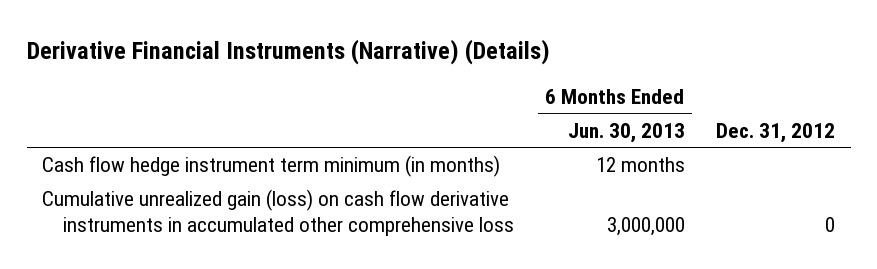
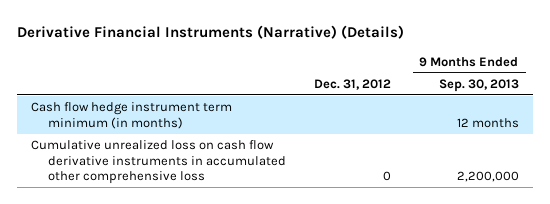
- | 6 Months Ended Jun. 30, 2013 | Dec. 31, 2012
+ | Dec. 31, 2012 | 9 Months Ended Sep. 30, 2013
- Cumulative unrealized gain (loss) on cash flow derivative instruments in accumulated other comprehensive loss | 3,000,000 | 0
+ Cumulative unrealized loss on cash flow derivative instruments in accumulated other comprehensive loss | 0 | 2,200,000

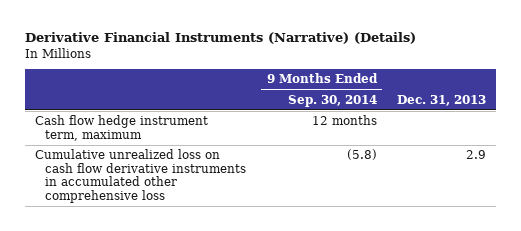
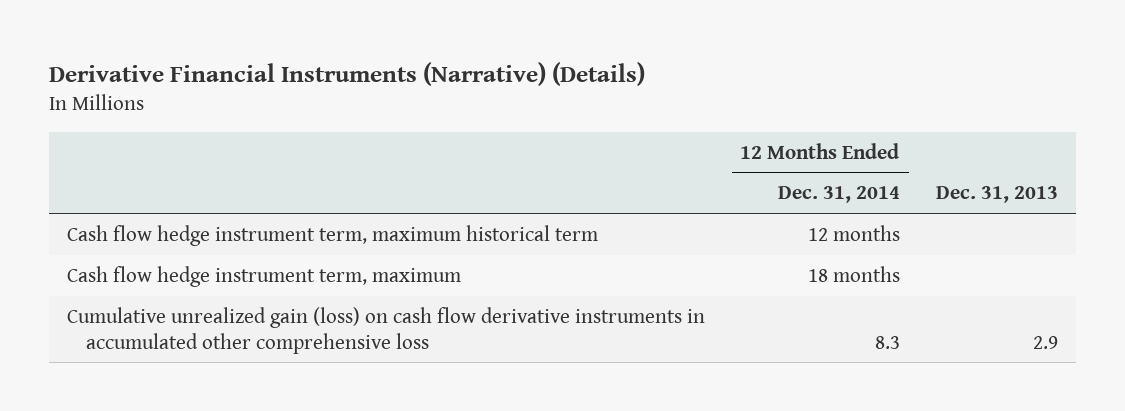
- | 9 Months Ended Sep. 30, 2014 | Dec. 31, 2013
+ | 12 Months Ended Dec. 31, 2014 | Dec. 31, 2013
+ Cash flow hedge instrument term, maximum historical term | 12 months |
- Cumulative unrealized loss on cash flow derivative instruments in accumulated other comprehensive loss | (5.8) | 2.9
+ Cumulative unrealized gain (loss) on cash flow derivative instruments in accumulated other comprehensive loss | 8.3 | 2.9

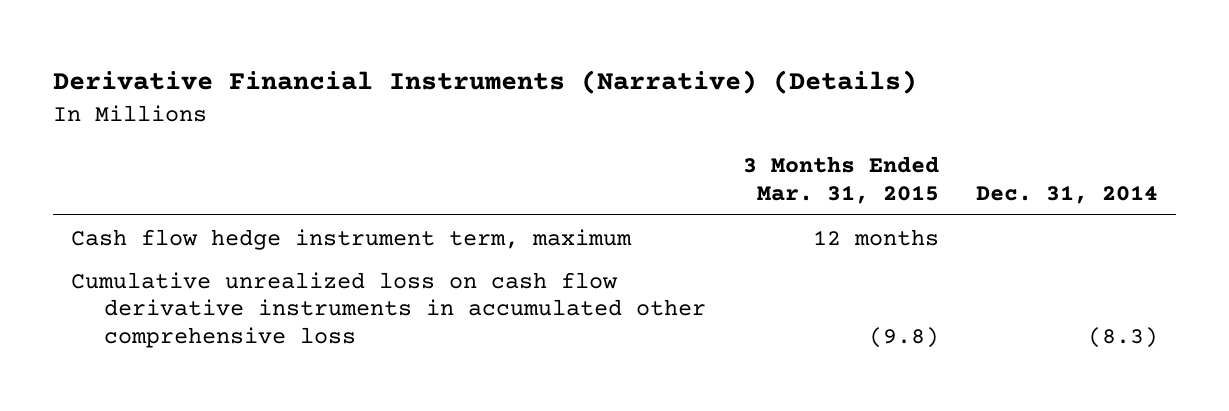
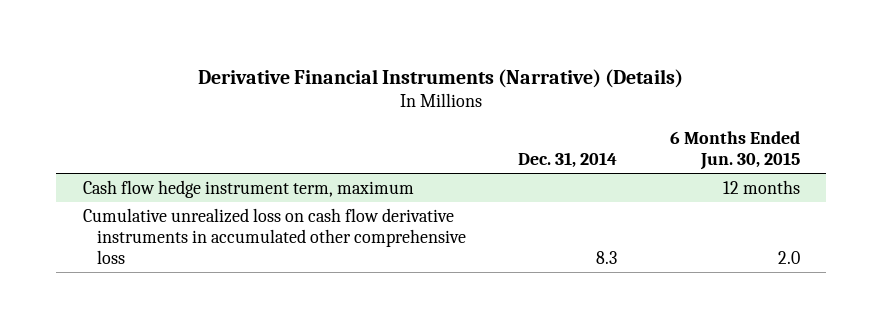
- | 3 Months Ended Mar. 31, 2015 | Dec. 31, 2014
+ | Dec. 31, 2014 | 6 Months Ended Jun. 30, 2015
- Cumulative unrealized loss on cash flow derivative instruments in accumulated other comprehensive loss | (9.8) | (8.3)
+ Cumulative unrealized loss on cash flow derivative instruments in accumulated other comprehensive loss | 8.3 | 2.0

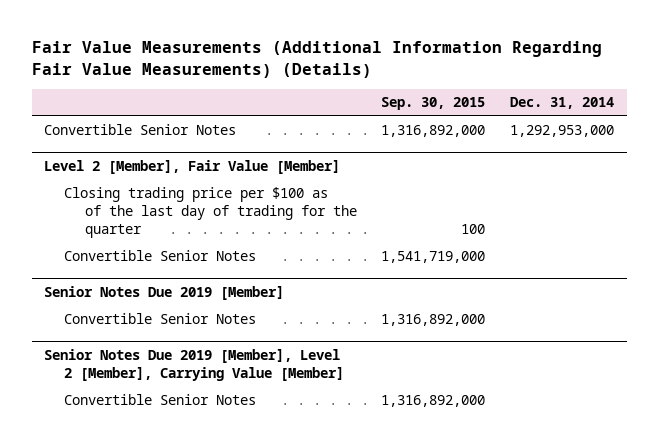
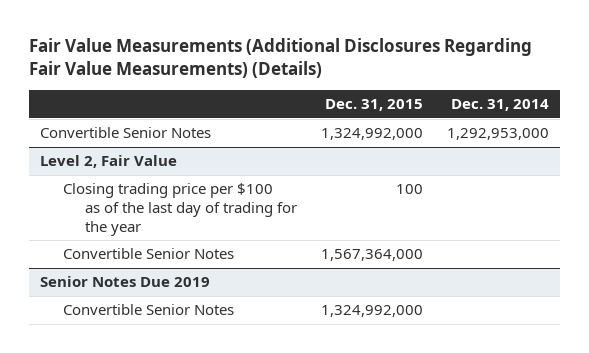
- Fair Value Measurements (Additional Information Regarding Fair Value Measurements) (Details)
+ Fair Value Measurements (Additional Disclosures Regarding Fair Value Measurements) (Details)
- | Sep. 30, 2015 | Dec. 31, 2014
+ | Dec. 31, 2015 | Dec. 31, 2014
- Level 2 [Member], Fair Value [Member]
- Closing trading price per $100 as of the last day of trading for the quarter | 100 |
+ Level 2, Fair Value
+ Closing trading price per $100 as of the last day of trading for the year | 100 |
- Senior Notes Due 2019 [Member]
+ Senior Notes Due 2019
- Senior Notes Due 2019 [Member], Level 2 [Member], Carrying Value [Member]
- Convertible Senior Notes | 1,316,892,000 |

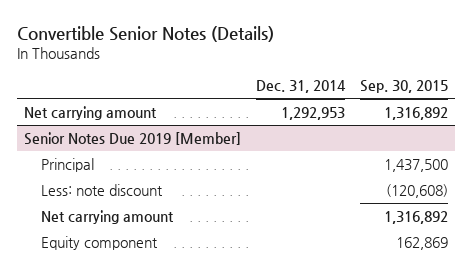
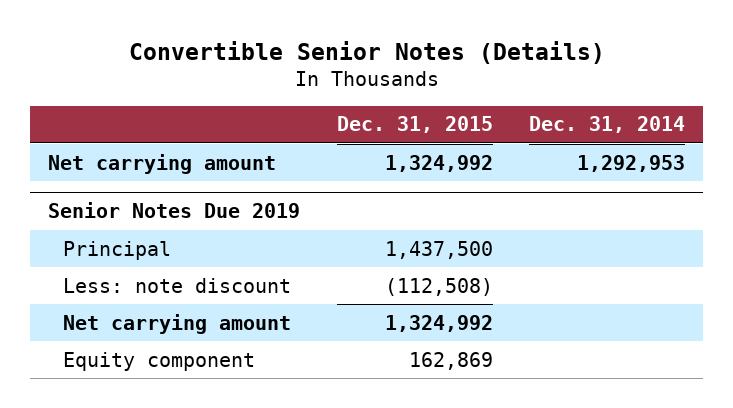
- | Dec. 31, 2014 | Sep. 30, 2015
+ | Dec. 31, 2015 | Dec. 31, 2014
- Senior Notes Due 2019 [Member]
+ Senior Notes Due 2019

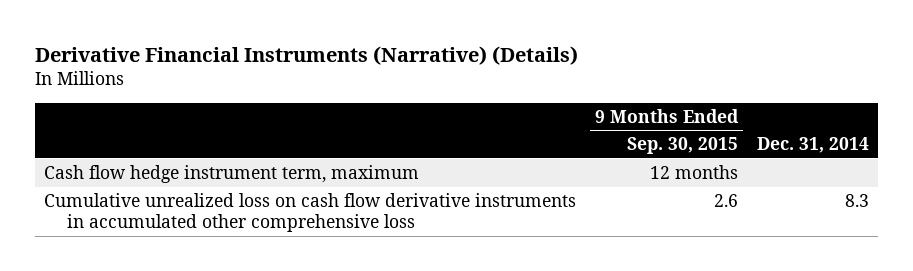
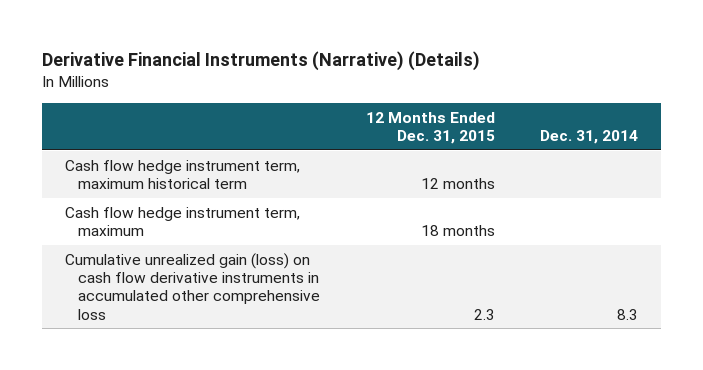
- | 9 Months Ended Sep. 30, 2015 | Dec. 31, 2014
+ | 12 Months Ended Dec. 31, 2015 | Dec. 31, 2014
+ Cash flow hedge instrument term, maximum historical term | 12 months |
- Cumulative unrealized loss on cash flow derivative instruments in accumulated other comprehensive loss | 2.6 | 8.3
+ Cumulative unrealized gain (loss) on cash flow derivative instruments in accumulated other comprehensive loss | 2.3 | 8.3

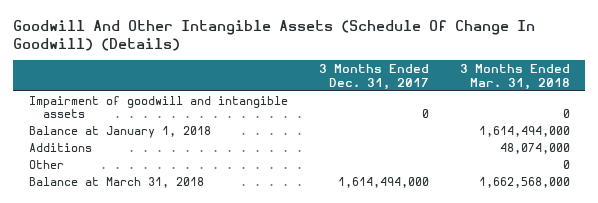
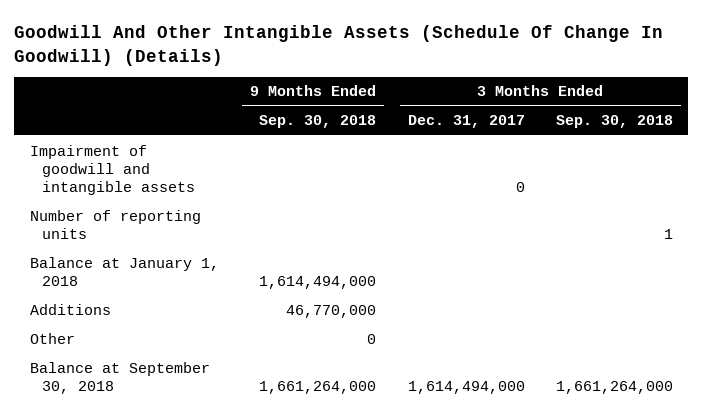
- | 3 Months Ended Dec. 31, 2017 | 3 Months Ended Mar. 31, 2018
+ | 9 Months Ended Sep. 30, 2018 | 3 Months Ended Dec. 31, 2017 | 3 Months Ended Sep. 30, 2018
+ Number of reporting units | | | 1
- Balance at March 31, 2018 | 1,614,494,000 | 1,662,568,000
+ Balance at September 30, 2018 | 1,661,264,000 | 1,614,494,000 | 1,661,264,000

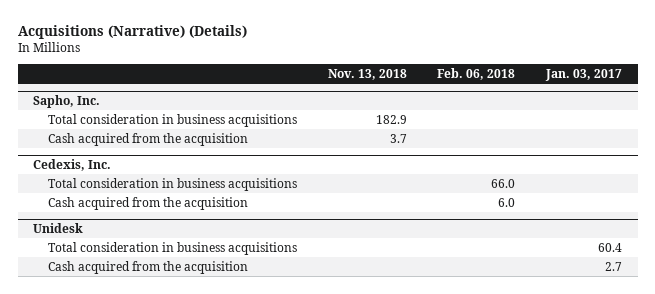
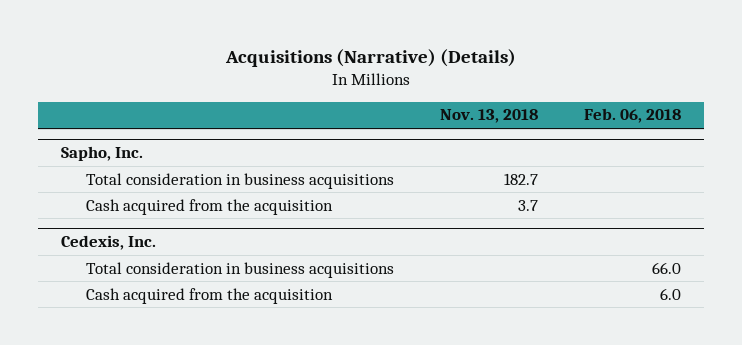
- | Nov. 13, 2018 | Feb. 06, 2018 | Jan. 03, 2017
+ | Nov. 13, 2018 | Feb. 06, 2018
@ Sapho, Inc.
- Total consideration in business acquisitions | 182.9 | |
+ Total consideration in business acquisitions | 182.7 |
- Unidesk
- Total consideration in business acquisitions | | | 60.4
- Cash acquired from the acquisition | | | 2.7

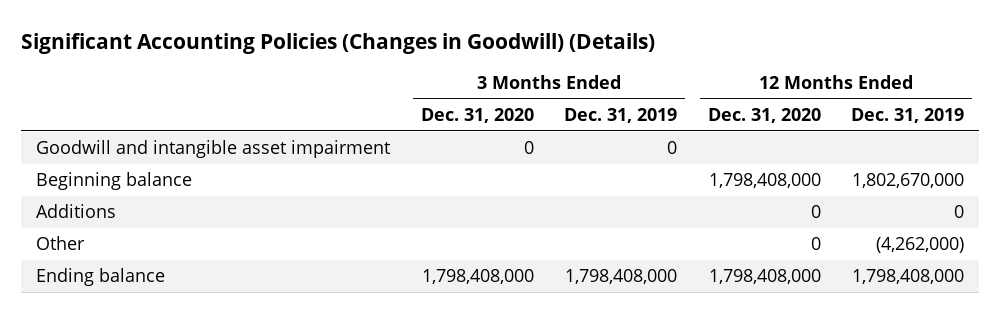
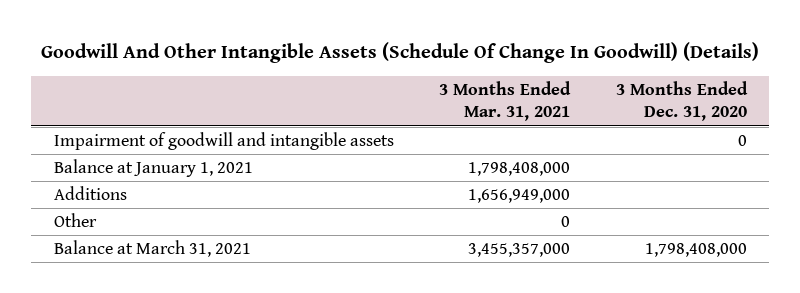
- Significant Accounting Policies (Changes in Goodwill) (Details)
+ Goodwill And Other Intangible Assets (Schedule Of Change In Goodwill) (Details)
- | 3 Months Ended Dec. 31, 2020 | 3 Months Ended Dec. 31, 2019 | 12 Months Ended Dec. 31, 2020 | 12 Months Ended Dec. 31, 2019
+ | 3 Months Ended Mar. 31, 2021 | 3 Months Ended Dec. 31, 2020
- Goodwill and intangible asset impairment | 0 | 0 | |
- Beginning balance | | | 1,798,408,000 | 1,802,670,000
+ Impairment of goodwill and intangible assets | | 0
+ Balance at January 1, 2021 | 1,798,408,000 |
- Ending balance | 1,798,408,000 | 1,798,408,000 | 1,798,408,000 | 1,798,408,000
+ Balance at March 31, 2021 | 3,455,357,000 | 1,798,408,000

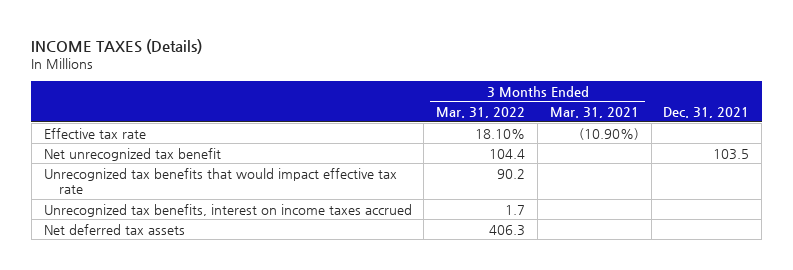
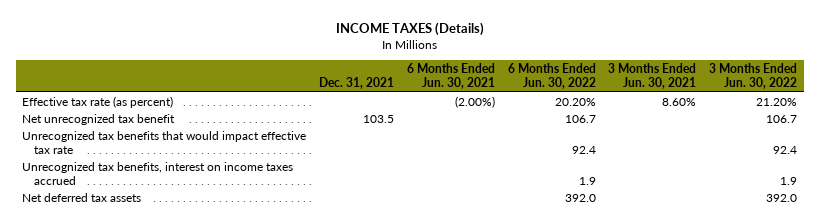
- | 3 Months Ended Mar. 31, 2022 | 3 Months Ended Mar. 31, 2021 | Dec. 31, 2021
+ | Dec. 31, 2021 | 6 Months Ended Jun. 30, 2021 | 6 Months Ended Jun. 30, 2022 | 3 Months Ended Jun. 30, 2021 | 3 Months Ended Jun. 30, 2022
- Effective tax rate | 18.10% | (10.90%) |
+ Effective tax rate (as percent) | | (2.00%) | 20.20% | 8.60% | 21.20%

